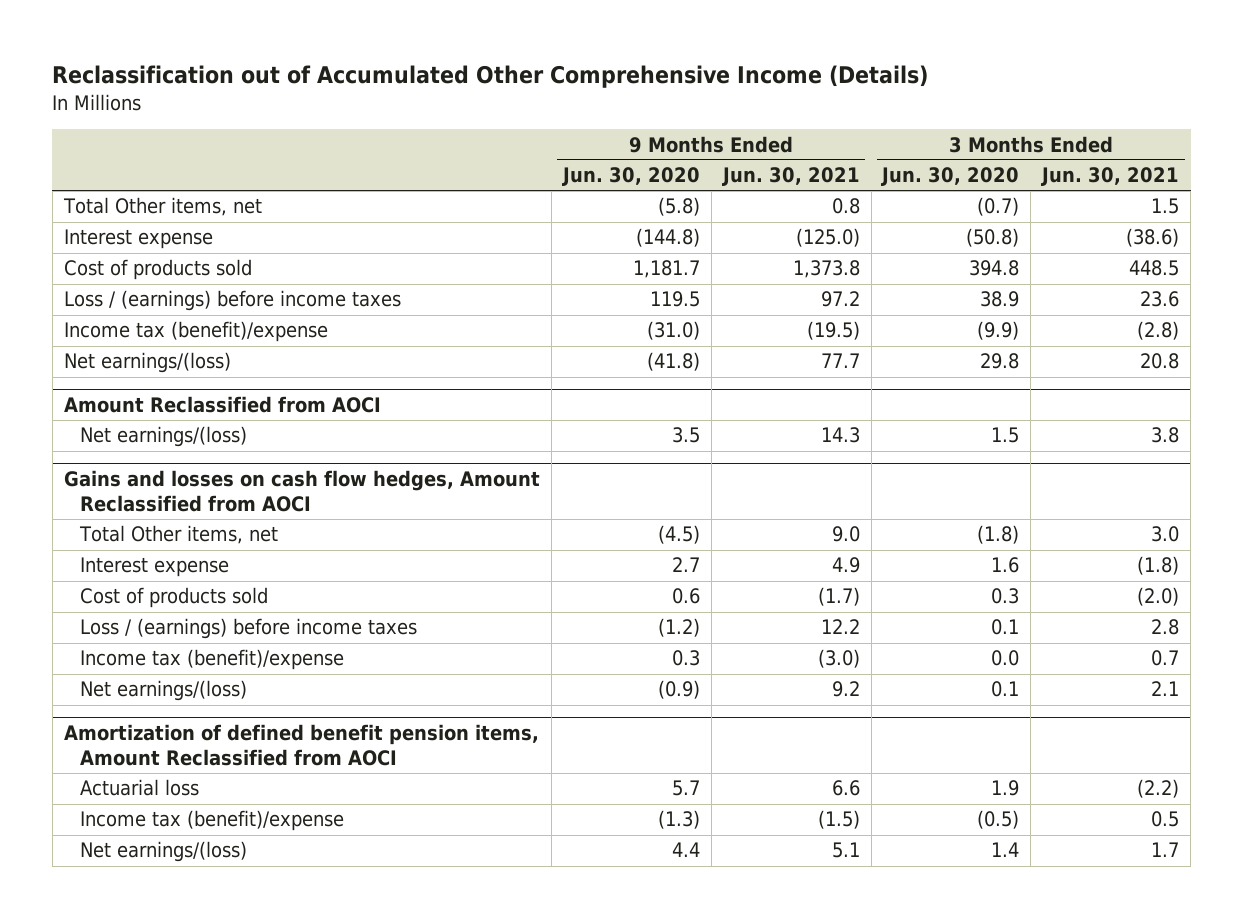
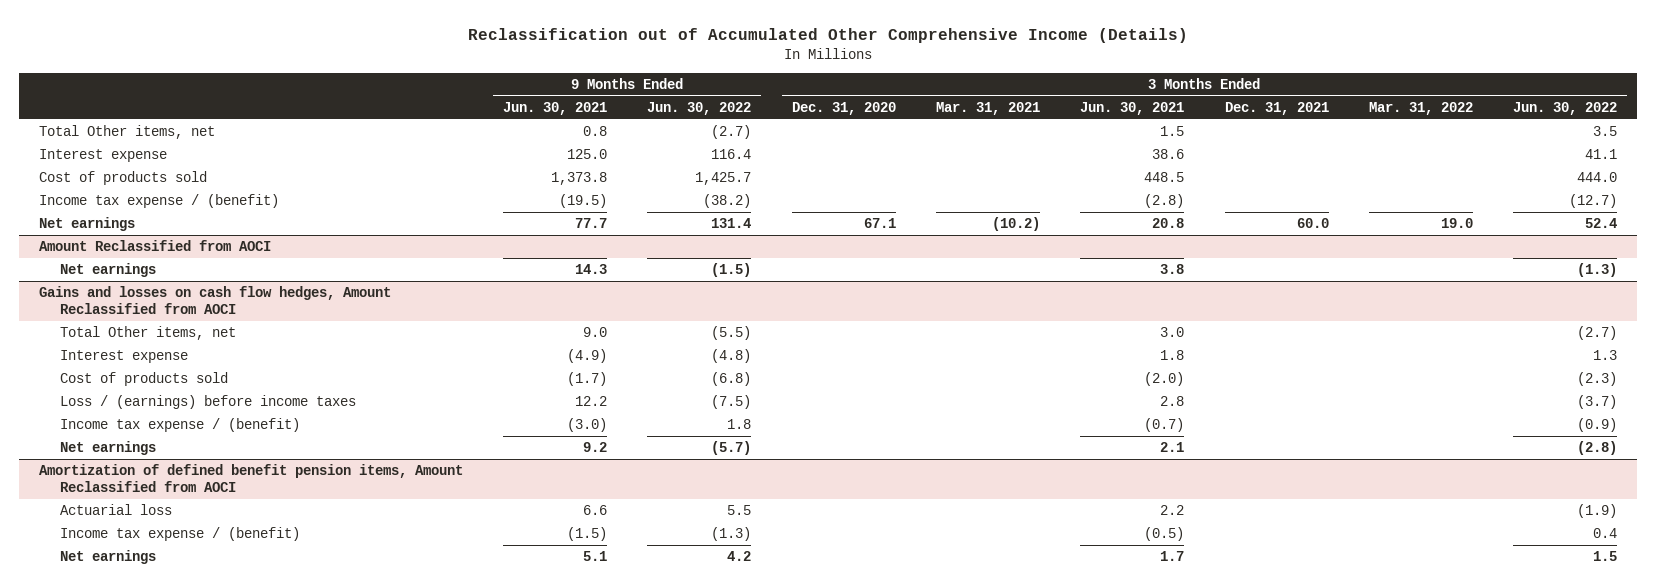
- | 9 Months Ended Jun. 30, 2020 | 9 Months Ended Jun. 30, 2021 | 3 Months Ended Jun. 30, 2020 | 3 Months Ended Jun. 30, 2021
+ | 9 Months Ended Jun. 30, 2021 | 9 Months Ended Jun. 30, 2022 | 3 Months Ended Dec. 31, 2020 | 3 Months Ended Mar. 31, 2021 | 3 Months Ended Jun. 30, 2021 | 3 Months Ended Dec. 31, 2021 | 3 Months Ended Mar. 31, 2022 | 3 Months Ended Jun. 30, 2022
- Interest expense | (144.8) | (125.0) | (50.8) | (38.6)
+ Interest expense | 125.0 | 116.4 | | | 38.6 | | | 41.1
- Loss / (earnings) before income taxes | 119.5 | 97.2 | 38.9 | 23.6
- Income tax (benefit)/expense | (31.0) | (19.5) | (9.9) | (2.8)
- Net earnings/(loss) | (41.8) | 77.7 | 29.8 | 20.8
+ Income tax expense / (benefit) | (19.5) | (38.2) | | | (2.8) | | | (12.7)
+ Net earnings | 77.7 | 131.4 | 67.1 | (10.2) | 20.8 | 60.0 | 19.0 | 52.4
@ Amount Reclassified from AOCI
- Net earnings/(loss) | 3.5 | 14.3 | 1.5 | 3.8
+ Net earnings | 14.3 | (1.5) | | | 3.8 | | | (1.3)
@ Gains and losses on cash flow hedges, Amount Reclassified from AOCI
- Interest expense | 2.7 | 4.9 | 1.6 | (1.8)
+ Interest expense | (4.9) | (4.8) | | | 1.8 | | | 1.3
- Income tax (benefit)/expense | 0.3 | (3.0) | 0.0 | 0.7
- Net earnings/(loss) | (0.9) | 9.2 | 0.1 | 2.1
+ Income tax expense / (benefit) | (3.0) | 1.8 | | | (0.7) | | | (0.9)
+ Net earnings | 9.2 | (5.7) | | | 2.1 | | | (2.8)
@ Amortization of defined benefit pension items, Amount Reclassified from AOCI
- Actuarial loss | 5.7 | 6.6 | 1.9 | (2.2)
- Income tax (benefit)/expense | (1.3) | (1.5) | (0.5) | 0.5
- Net earnings/(loss) | 4.4 | 5.1 | 1.4 | 1.7
+ Actuarial loss | 6.6 | 5.5 | | | 2.2 | | | (1.9)
+ Income tax expense / (benefit) | (1.5) | (1.3) | | | (0.5) | | | 0.4
+ Net earnings | 5.1 | 4.2 | | | 1.7 | | | 1.5

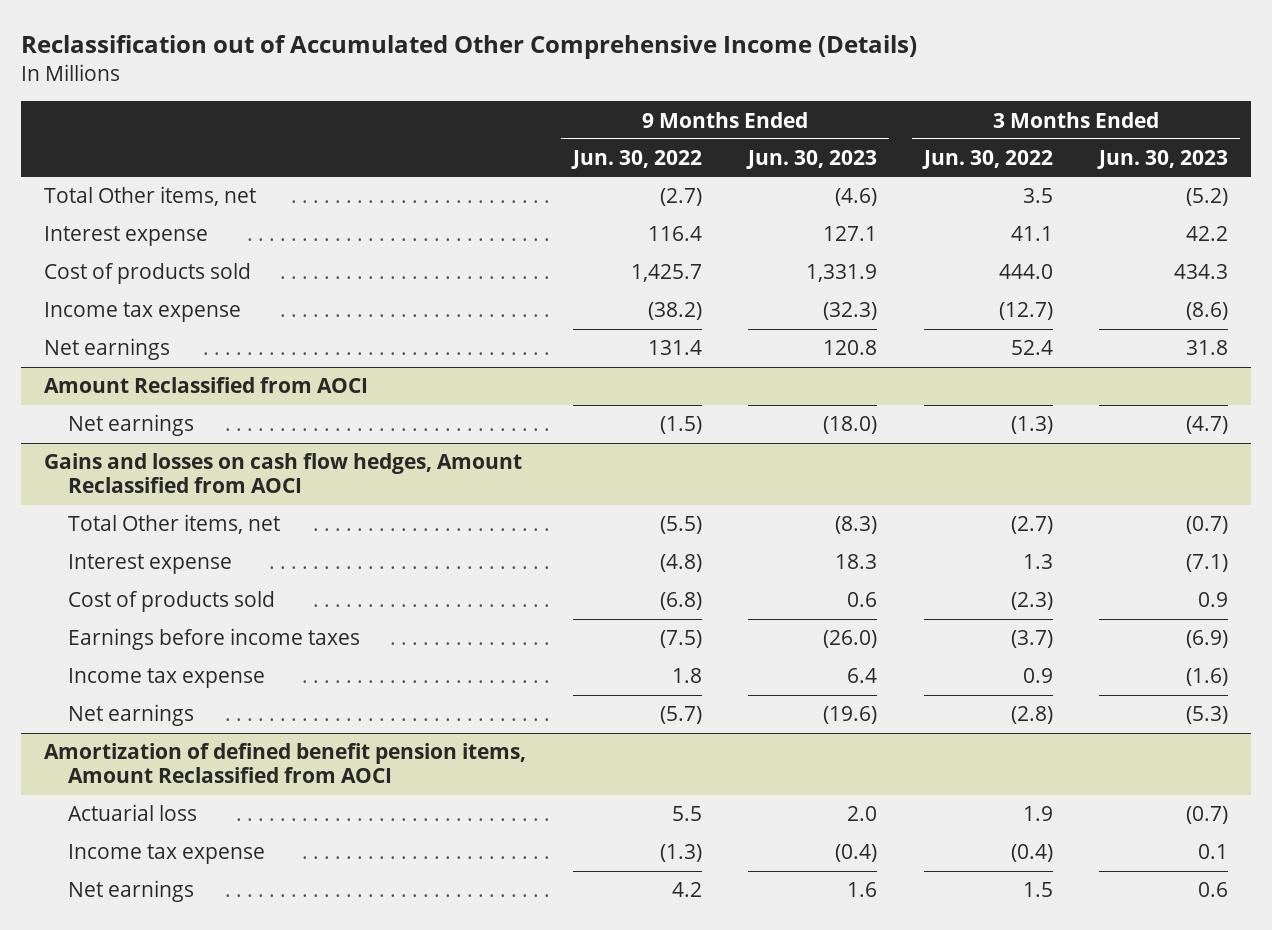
- | 9 Months Ended Jun. 30, 2021 | 9 Months Ended Jun. 30, 2022 | 3 Months Ended Dec. 31, 2020 | 3 Months Ended Mar. 31, 2021 | 3 Months Ended Jun. 30, 2021 | 3 Months Ended Dec. 31, 2021 | 3 Months Ended Mar. 31, 2022 | 3 Months Ended Jun. 30, 2022
+ | 9 Months Ended Jun. 30, 2022 | 9 Months Ended Jun. 30, 2023 | 3 Months Ended Jun. 30, 2022 | 3 Months Ended Jun. 30, 2023
- Income tax expense / (benefit) | (19.5) | (38.2) | | | (2.8) | | | (12.7)
+ Income tax expense | (38.2) | (32.3) | (12.7) | (8.6)
@ Gains and losses on cash flow hedges, Amount Reclassified from AOCI
- Loss / (earnings) before income taxes | 12.2 | (7.5) | | | 2.8 | | | (3.7)
- Income tax expense / (benefit) | (3.0) | 1.8 | | | (0.7) | | | (0.9)
+ Earnings before income taxes | (7.5) | (26.0) | (3.7) | (6.9)
+ Income tax expense | 1.8 | 6.4 | 0.9 | (1.6)
@ Amortization of defined benefit pension items, Amount Reclassified from AOCI
- Actuarial loss | 6.6 | 5.5 | | | 2.2 | | | (1.9)
- Income tax expense / (benefit) | (1.5) | (1.3) | | | (0.5) | | | 0.4
+ Actuarial loss | 5.5 | 2.0 | 1.9 | (0.7)
+ Income tax expense | (1.3) | (0.4) | (0.4) | 0.1

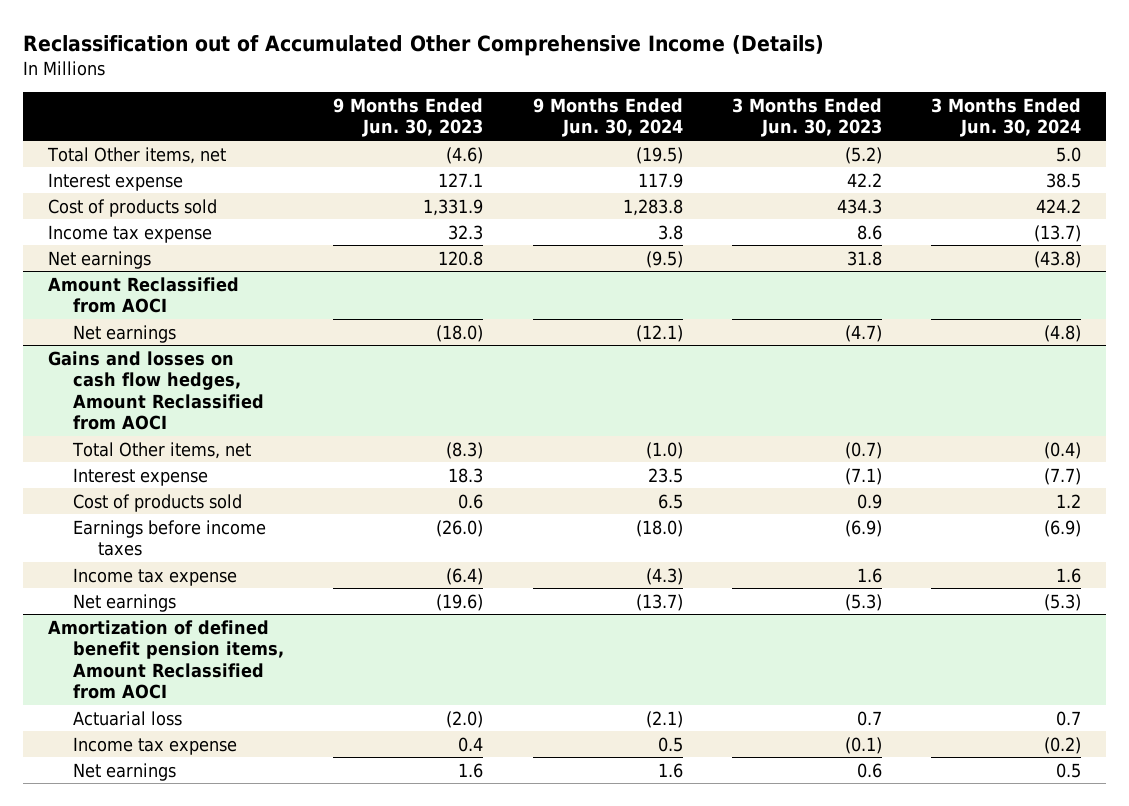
- | 9 Months Ended Jun. 30, 2022 | 9 Months Ended Jun. 30, 2023 | 3 Months Ended Jun. 30, 2022 | 3 Months Ended Jun. 30, 2023
+ | 9 Months Ended Jun. 30, 2023 | 9 Months Ended Jun. 30, 2024 | 3 Months Ended Jun. 30, 2023 | 3 Months Ended Jun. 30, 2024
- Income tax expense | (38.2) | (32.3) | (12.7) | (8.6)
+ Income tax expense | 32.3 | 3.8 | 8.6 | (13.7)
@ Gains and losses on cash flow hedges, Amount Reclassified from AOCI
- Income tax expense | 1.8 | 6.4 | 0.9 | (1.6)
+ Income tax expense | (6.4) | (4.3) | 1.6 | 1.6
@ Amortization of defined benefit pension items, Amount Reclassified from AOCI
- Actuarial loss | 5.5 | 2.0 | 1.9 | (0.7)
- Income tax expense | (1.3) | (0.4) | (0.4) | 0.1
+ Actuarial loss | (2.0) | (2.1) | 0.7 | 0.7
+ Income tax expense | 0.4 | 0.5 | (0.1) | (0.2)

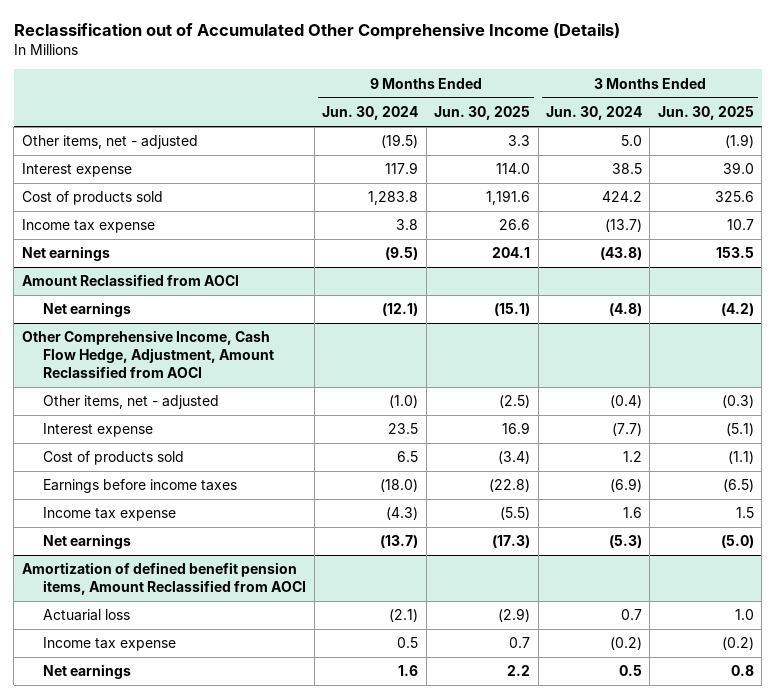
- | 9 Months Ended Jun. 30, 2023 | 9 Months Ended Jun. 30, 2024 | 3 Months Ended Jun. 30, 2023 | 3 Months Ended Jun. 30, 2024
+ | 9 Months Ended Jun. 30, 2024 | 9 Months Ended Jun. 30, 2025 | 3 Months Ended Jun. 30, 2024 | 3 Months Ended Jun. 30, 2025
- Total Other items, net | (4.6) | (19.5) | (5.2) | 5.0
+ Other items, net - adjusted | (19.5) | 3.3 | 5.0 | (1.9)
- Gains and losses on cash flow hedges, Amount Reclassified from AOCI
- Total Other items, net | (8.3) | (1.0) | (0.7) | (0.4)
+ Other Comprehensive Income, Cash Flow Hedge, Adjustment, Amount Reclassified from AOCI
+ Other items, net - adjusted | (1.0) | (2.5) | (0.4) | (0.3)

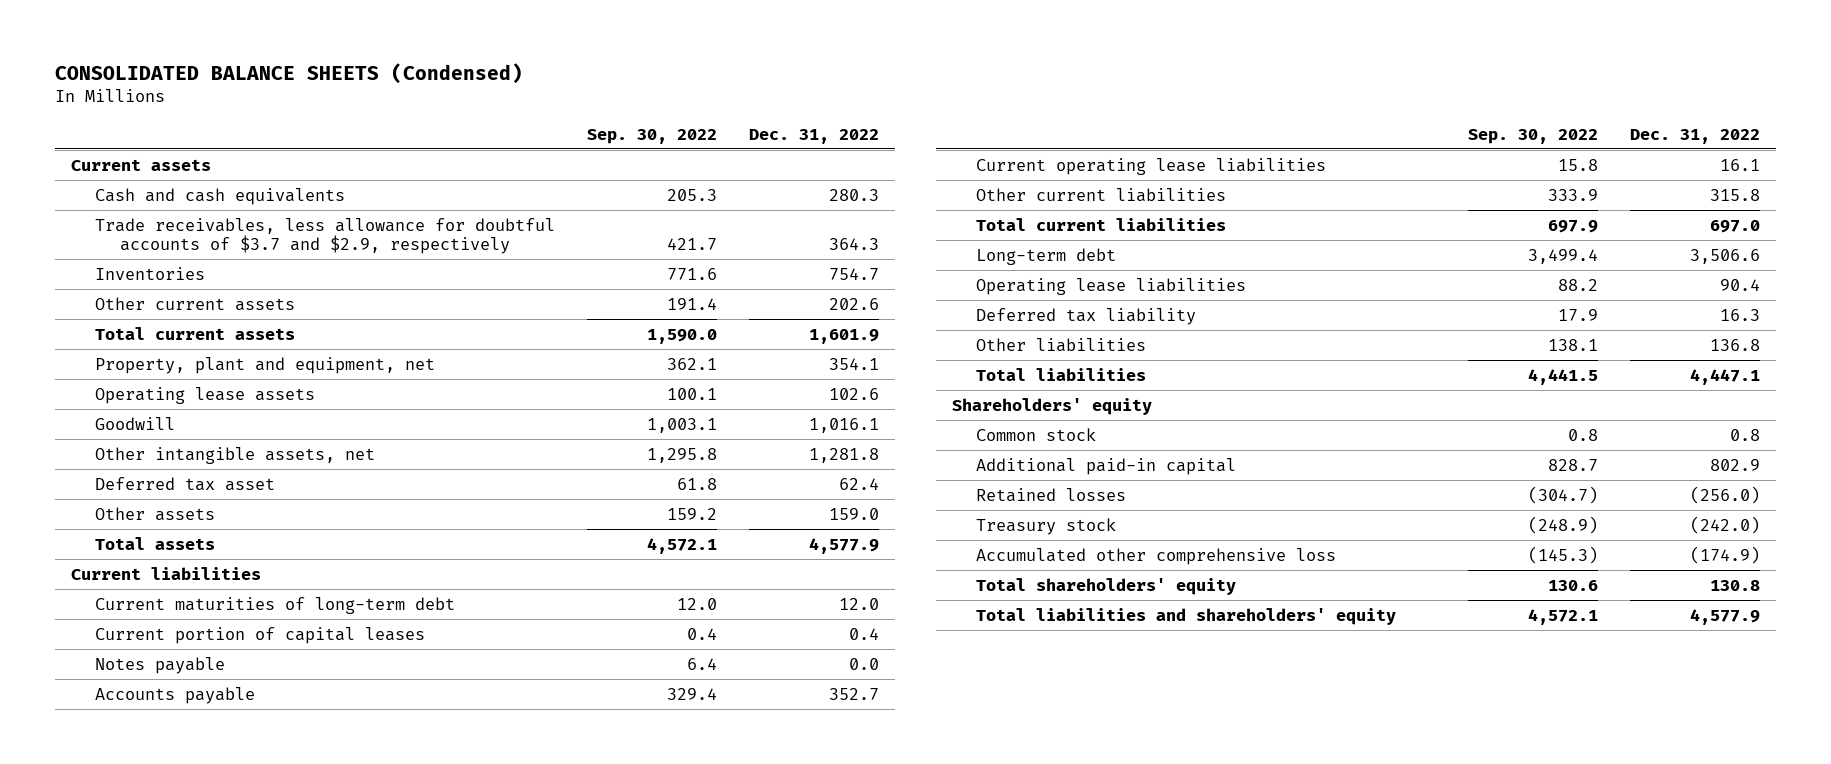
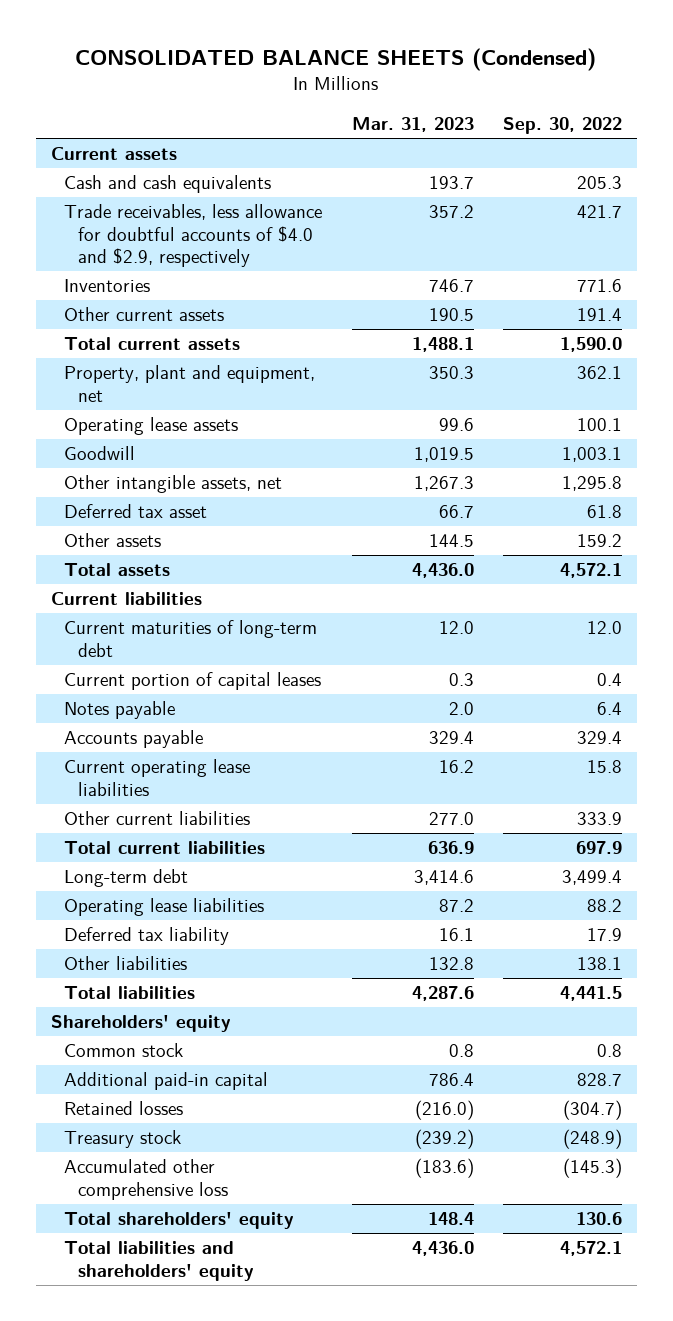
- | Sep. 30, 2022 | Dec. 31, 2022
+ | Mar. 31, 2023 | Sep. 30, 2022
- Trade receivables, less allowance for doubtful accounts of $3.7 and $2.9, respectively | 421.7 | 364.3
+ Trade receivables, less allowance for doubtful accounts of $4.0 and $2.9, respectively | 357.2 | 421.7

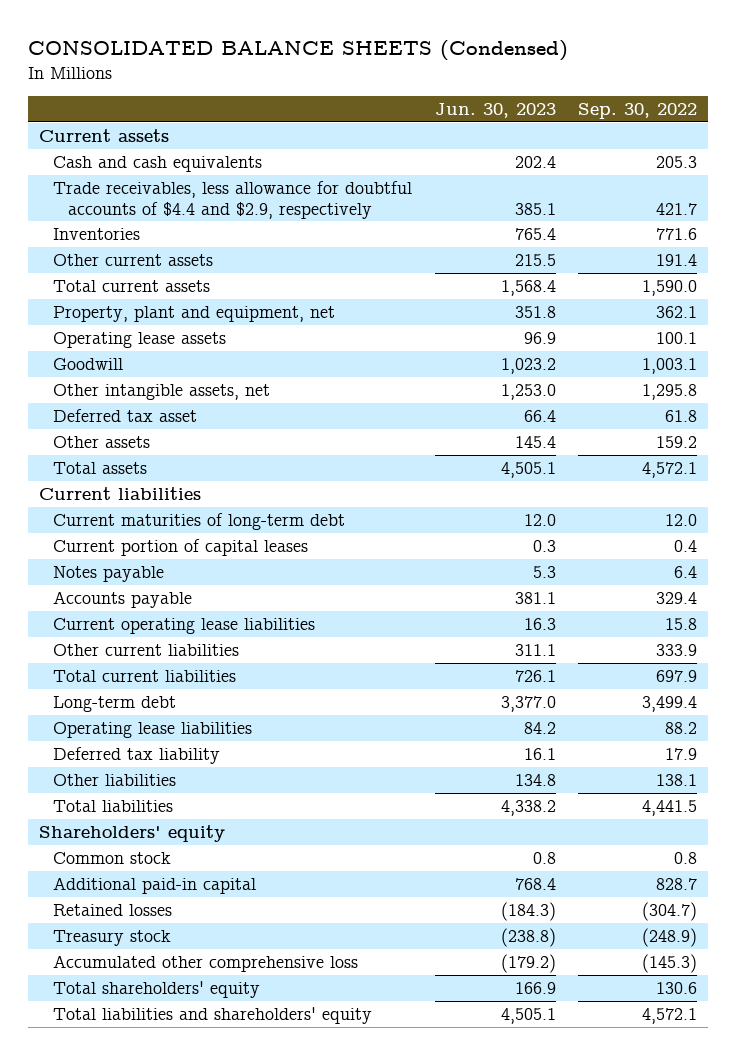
- | Mar. 31, 2023 | Sep. 30, 2022
+ | Jun. 30, 2023 | Sep. 30, 2022
- Trade receivables, less allowance for doubtful accounts of $4.0 and $2.9, respectively | 357.2 | 421.7
+ Trade receivables, less allowance for doubtful accounts of $4.4 and $2.9, respectively | 385.1 | 421.7

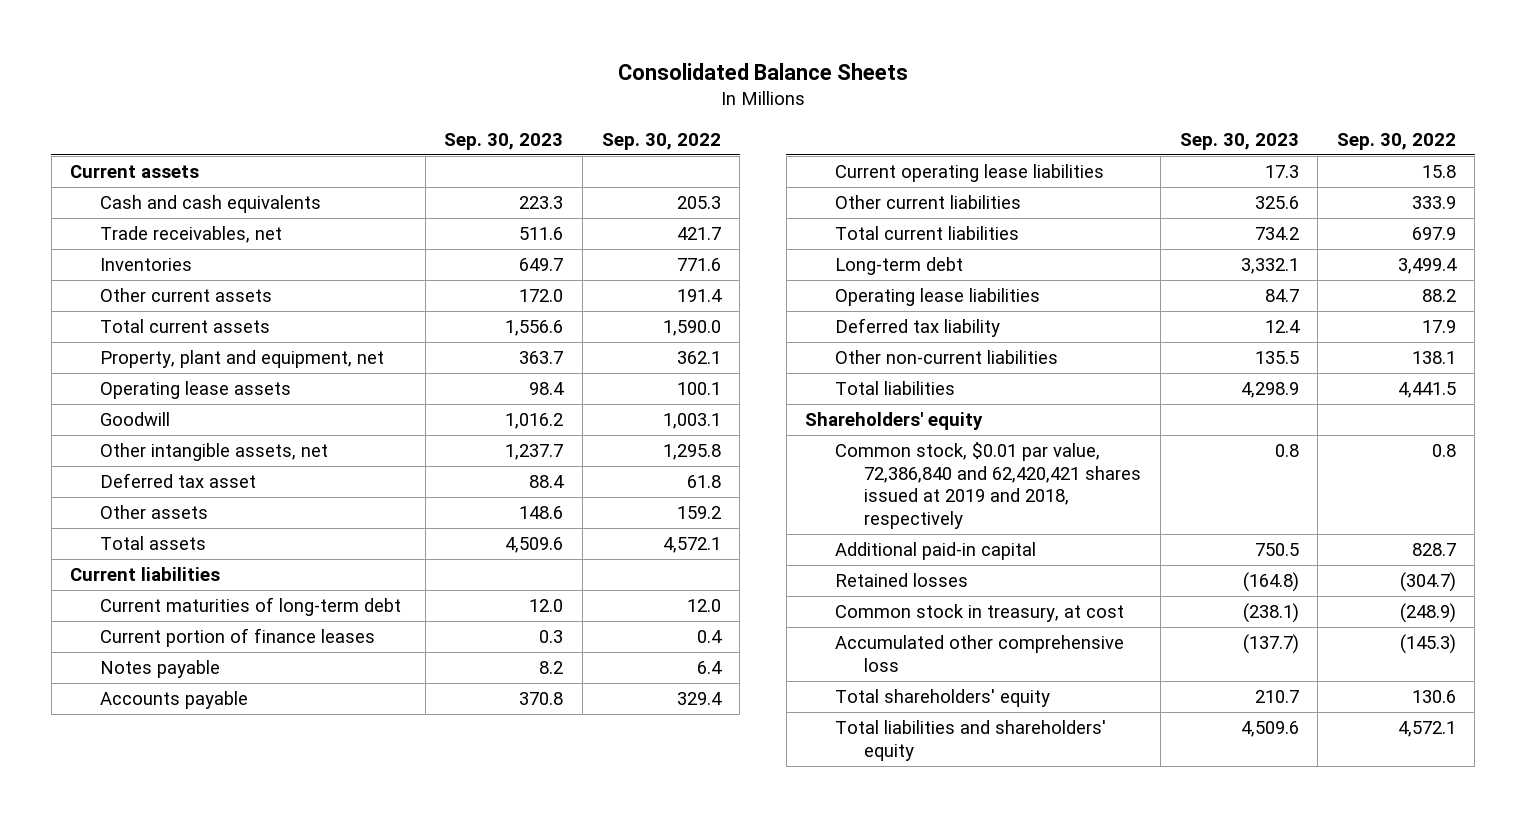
- CONSOLIDATED BALANCE SHEETS (Condensed)
+ Consolidated Balance Sheets
- | Jun. 30, 2023 | Sep. 30, 2022
+ | Sep. 30, 2023 | Sep. 30, 2022
- Trade receivables, less allowance for doubtful accounts of $4.4 and $2.9, respectively | 385.1 | 421.7
+ Trade receivables, net | 511.6 | 421.7
- Current portion of capital leases | 0.3 | 0.4
+ Current portion of finance leases | 0.3 | 0.4
- Other liabilities | 134.8 | 138.1
+ Other non-current liabilities | 135.5 | 138.1
- Common stock | 0.8 | 0.8
+ Common stock, $0.01 par value, 72,386,840 and 62,420,421 shares issued at 2019 and 2018, respectively | 0.8 | 0.8
- Treasury stock | (238.8) | (248.9)
+ Common stock in treasury, at cost | (238.1) | (248.9)

